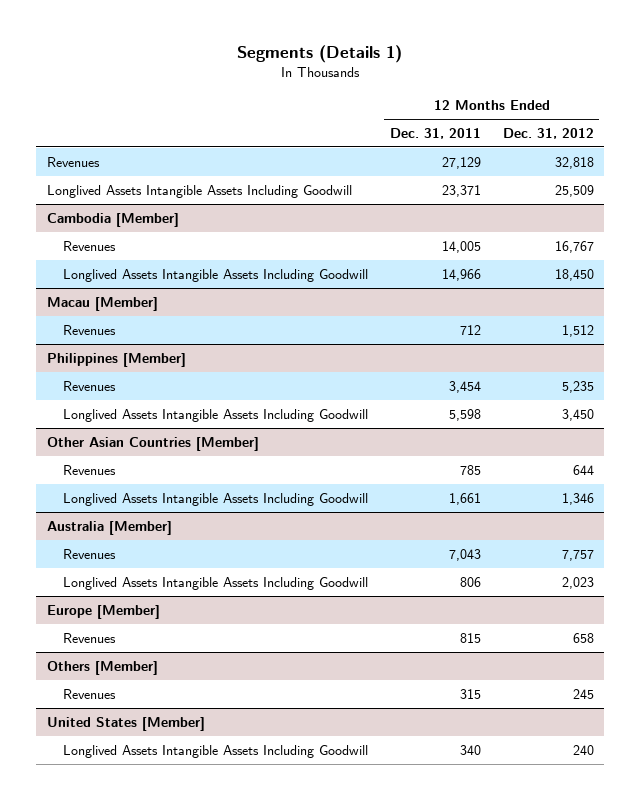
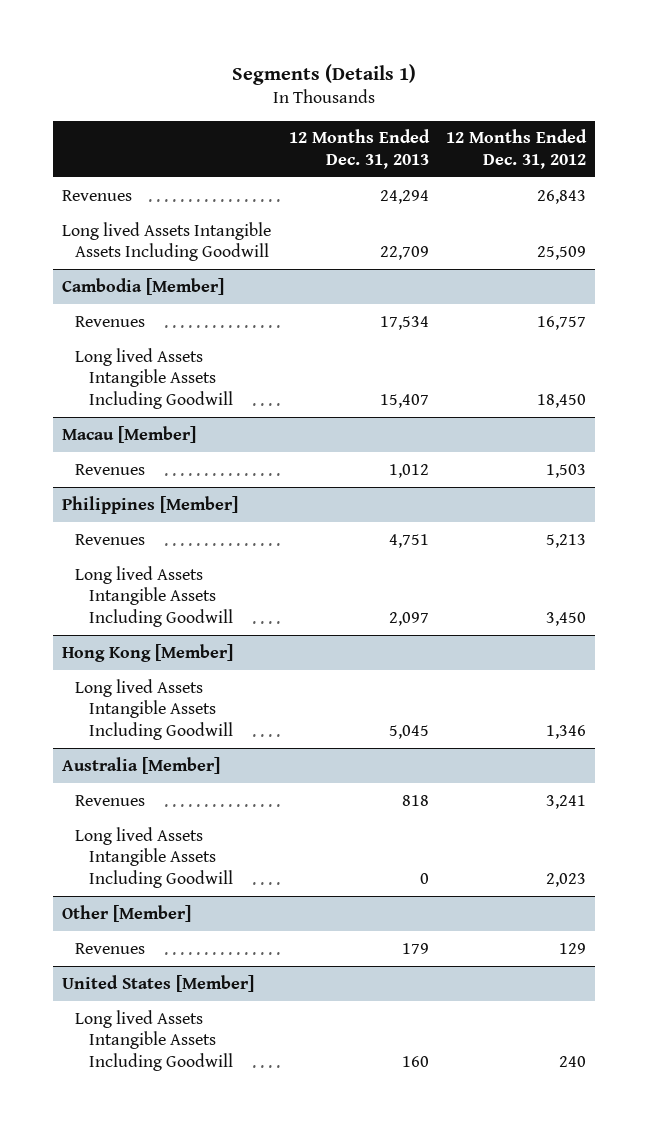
- | 12 Months Ended Dec. 31, 2011 | 12 Months Ended Dec. 31, 2012
+ | 12 Months Ended Dec. 31, 2013 | 12 Months Ended Dec. 31, 2012
- Revenues | 27,129 | 32,818
- Longlived Assets Intangible Assets Including Goodwill | 23,371 | 25,509
+ Revenues | 24,294 | 26,843
+ Long lived Assets Intangible Assets Including Goodwill | 22,709 | 25,509
@ Cambodia [Member]
- Revenues | 14,005 | 16,767
- Longlived Assets Intangible Assets Including Goodwill | 14,966 | 18,450
+ Revenues | 17,534 | 16,757
+ Long lived Assets Intangible Assets Including Goodwill | 15,407 | 18,450
@ Macau [Member]
- Revenues | 712 | 1,512
+ Revenues | 1,012 | 1,503
@ Philippines [Member]
- Revenues | 3,454 | 5,235
- Longlived Assets Intangible Assets Including Goodwill | 5,598 | 3,450
- Other Asian Countries [Member]
- Revenues | 785 | 644
- Longlived Assets Intangible Assets Including Goodwill | 1,661 | 1,346
@ Philippines [Member]
+ Revenues | 4,751 | 5,213
+ Long lived Assets Intangible Assets Including Goodwill | 2,097 | 3,450
+ Hong Kong [Member]
+ Long lived Assets Intangible Assets Including Goodwill | 5,045 | 1,346
@ Australia [Member]
- Revenues | 7,043 | 7,757
- Longlived Assets Intangible Assets Including Goodwill | 806 | 2,023
- Europe [Member]
- Revenues | 815 | 658
- Others [Member]
- Revenues | 315 | 245
@ Australia [Member]
+ Revenues | 818 | 3,241
+ Long lived Assets Intangible Assets Including Goodwill | 0 | 2,023
+ Other [Member]
+ Revenues | 179 | 129
@ United States [Member]
- Longlived Assets Intangible Assets Including Goodwill | 340 | 240
+ Long lived Assets Intangible Assets Including Goodwill | 160 | 240

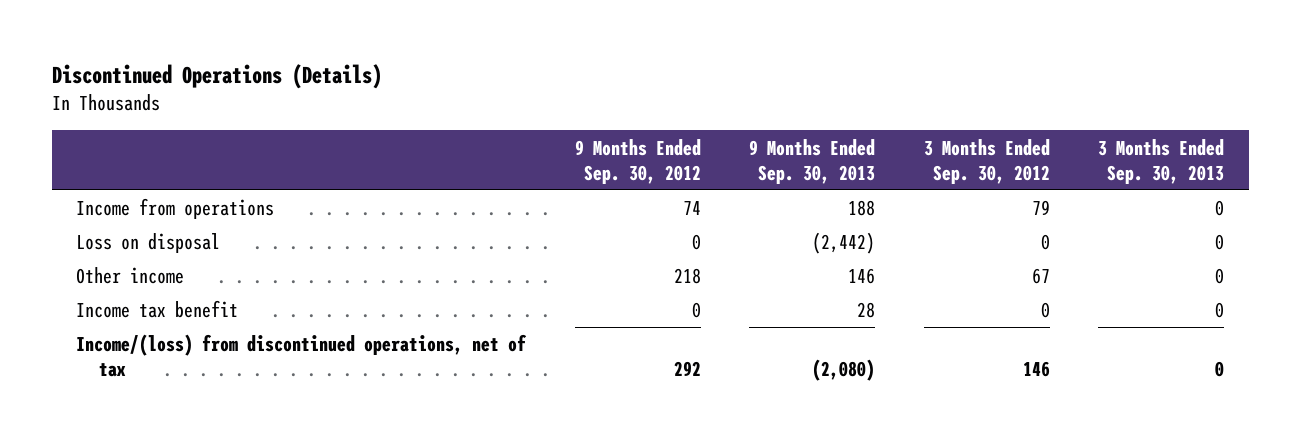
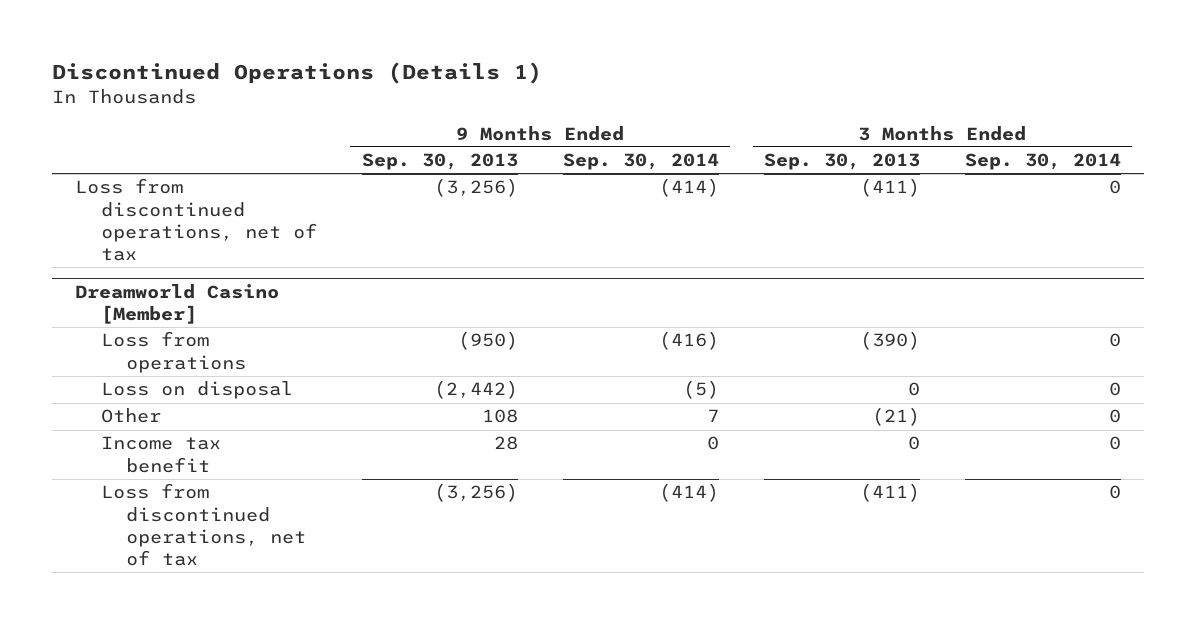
- Discontinued Operations (Details)
+ Discontinued Operations (Details 1)
- | 9 Months Ended Sep. 30, 2012 | 9 Months Ended Sep. 30, 2013 | 3 Months Ended Sep. 30, 2012 | 3 Months Ended Sep. 30, 2013
+ | 9 Months Ended Sep. 30, 2013 | 9 Months Ended Sep. 30, 2014 | 3 Months Ended Sep. 30, 2013 | 3 Months Ended Sep. 30, 2014
- Income from operations | 74 | 188 | 79 | 0
+ Loss from discontinued operations, net of tax | (3,256) | (414) | (411) | 0
+ Dreamworld Casino [Member]
+ Loss from operations | (950) | (416) | (390) | 0
- Other income | 218 | 146 | 67 | 0
+ Other | 108 | 7 | (21) | 0
- Income/(loss) from discontinued operations, net of tax | 292 | (2,080) | 146 | 0
+ Loss from discontinued operations, net of tax | (3,256) | (414) | (411) | 0

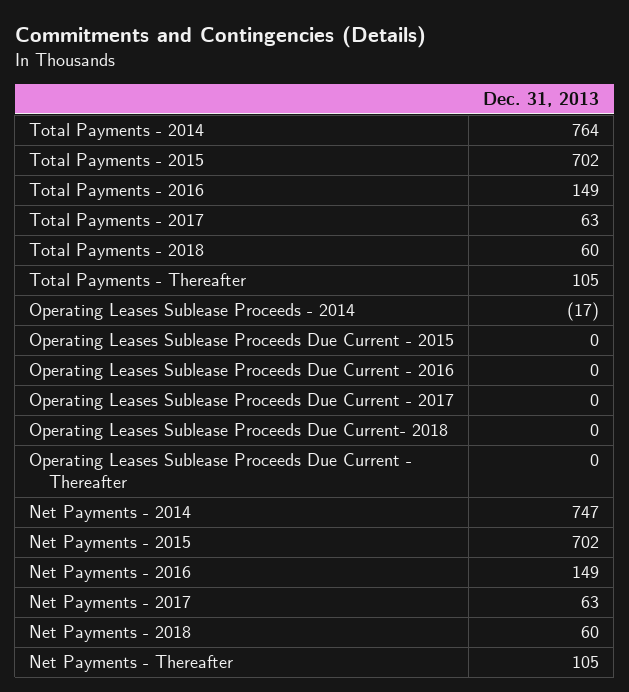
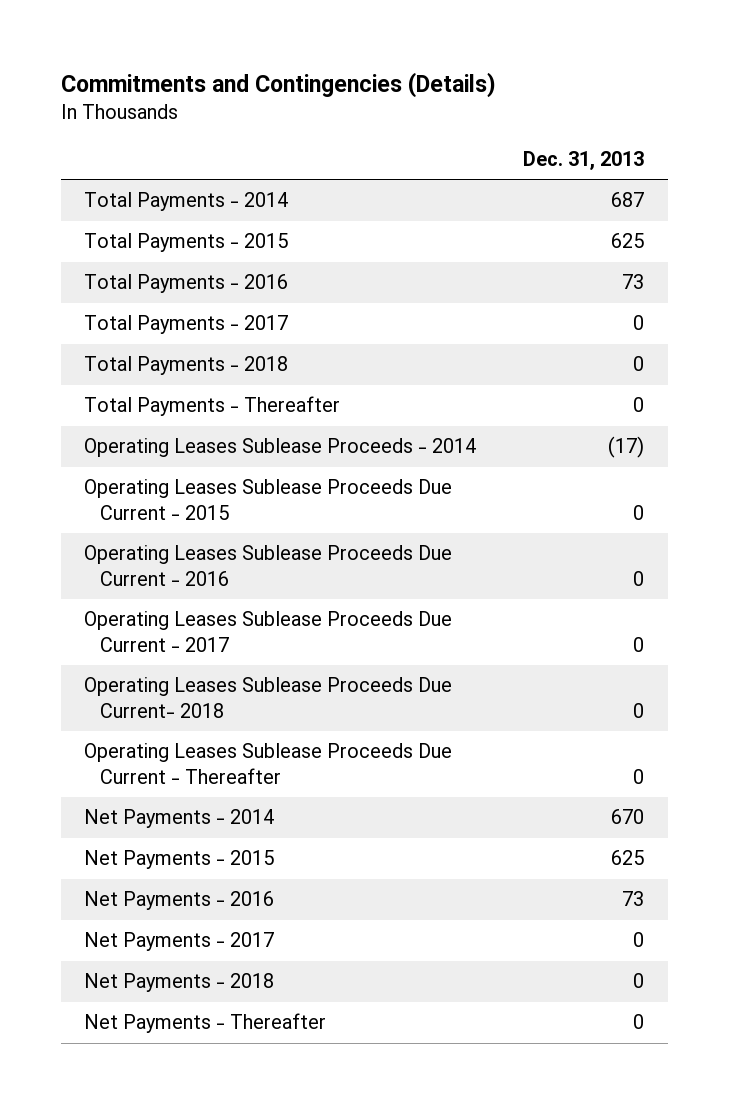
- Total Payments - 2014 | 764
- Total Payments - 2015 | 702
- Total Payments - 2016 | 149
- Total Payments - 2017 | 63
- Total Payments - 2018 | 60
- Total Payments - Thereafter | 105
+ Total Payments - 2014 | 687
+ Total Payments - 2015 | 625
+ Total Payments - 2016 | 73
+ Total Payments - 2017 | 0
+ Total Payments - 2018 | 0
+ Total Payments - Thereafter | 0
- Net Payments - 2014 | 747
- Net Payments - 2015 | 702
- Net Payments - 2016 | 149
- Net Payments - 2017 | 63
- Net Payments - 2018 | 60
- Net Payments - Thereafter | 105
+ Net Payments - 2014 | 670
+ Net Payments - 2015 | 625
+ Net Payments - 2016 | 73
+ Net Payments - 2017 | 0
+ Net Payments - 2018 | 0
+ Net Payments - Thereafter | 0

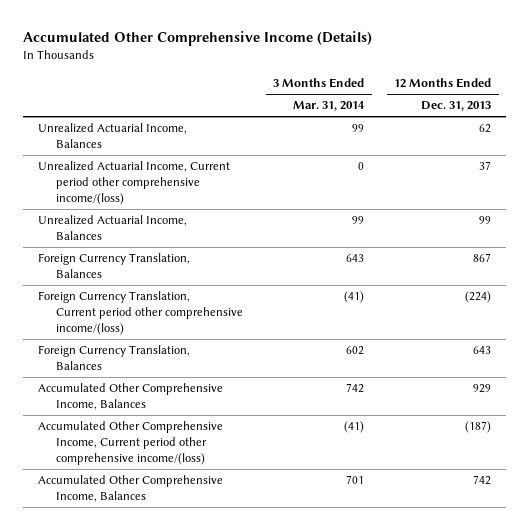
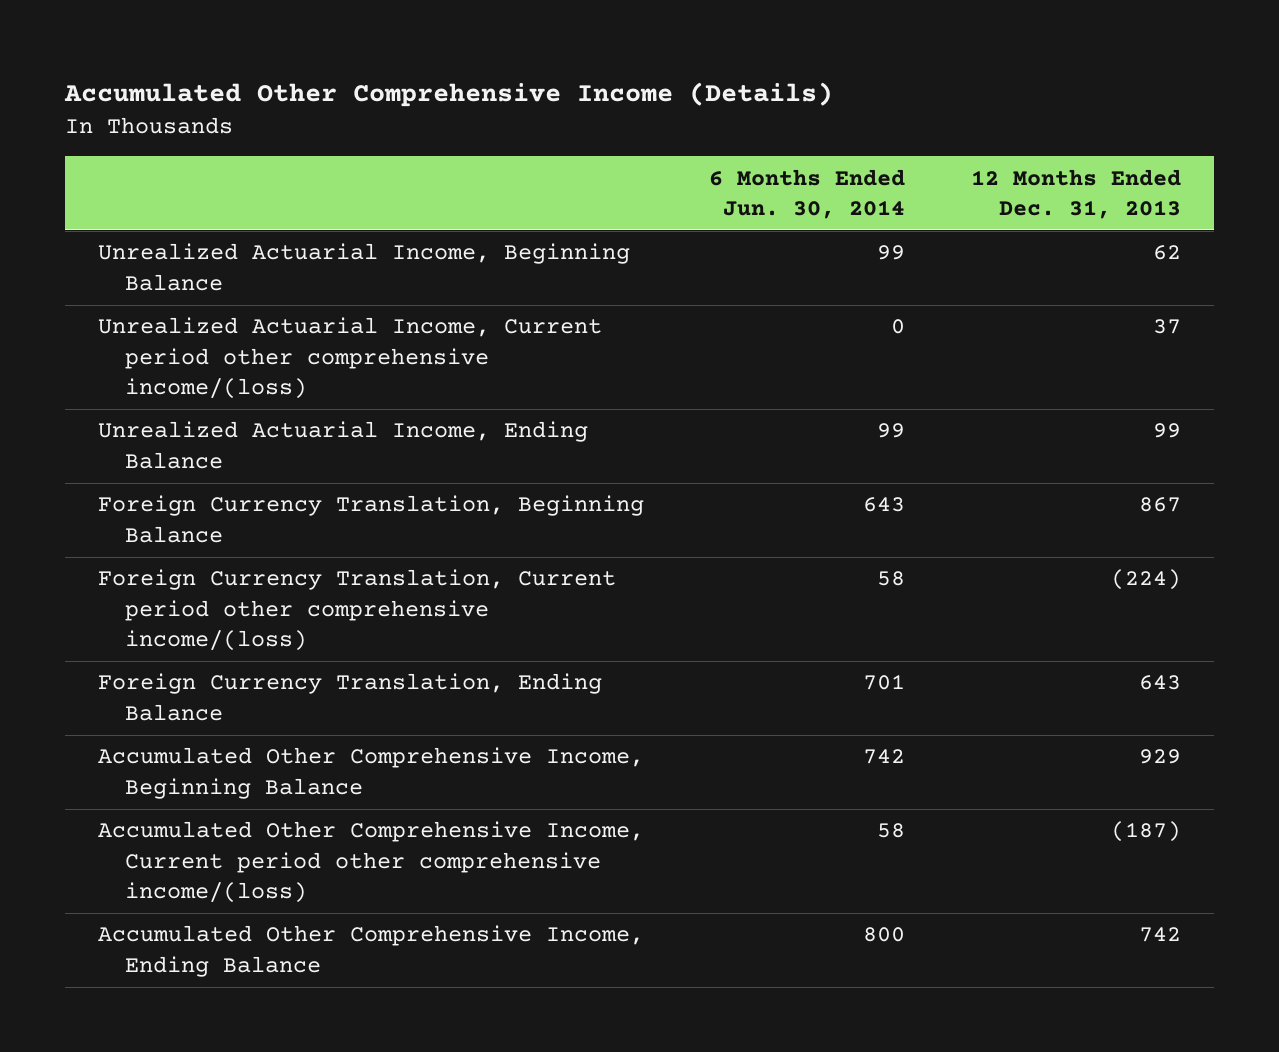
- | 3 Months Ended Mar. 31, 2014 | 12 Months Ended Dec. 31, 2013
+ | 6 Months Ended Jun. 30, 2014 | 12 Months Ended Dec. 31, 2013
- Unrealized Actuarial Income, Balances | 99 | 62
+ Unrealized Actuarial Income, Beginning Balance | 99 | 62
- Unrealized Actuarial Income, Balances | 99 | 99
- Foreign Currency Translation, Balances | 643 | 867
+ Unrealized Actuarial Income, Ending Balance | 99 | 99
+ Foreign Currency Translation, Beginning Balance | 643 | 867
- Foreign Currency Translation, Balances | 602 | 643
- Accumulated Other Comprehensive Income, Balances | 742 | 929
+ Foreign Currency Translation, Ending Balance | 701 | 643
+ Accumulated Other Comprehensive Income, Beginning Balance | 742 | 929
- Accumulated Other Comprehensive Income, Balances | 701 | 742
+ Accumulated Other Comprehensive Income, Ending Balance | 800 | 742

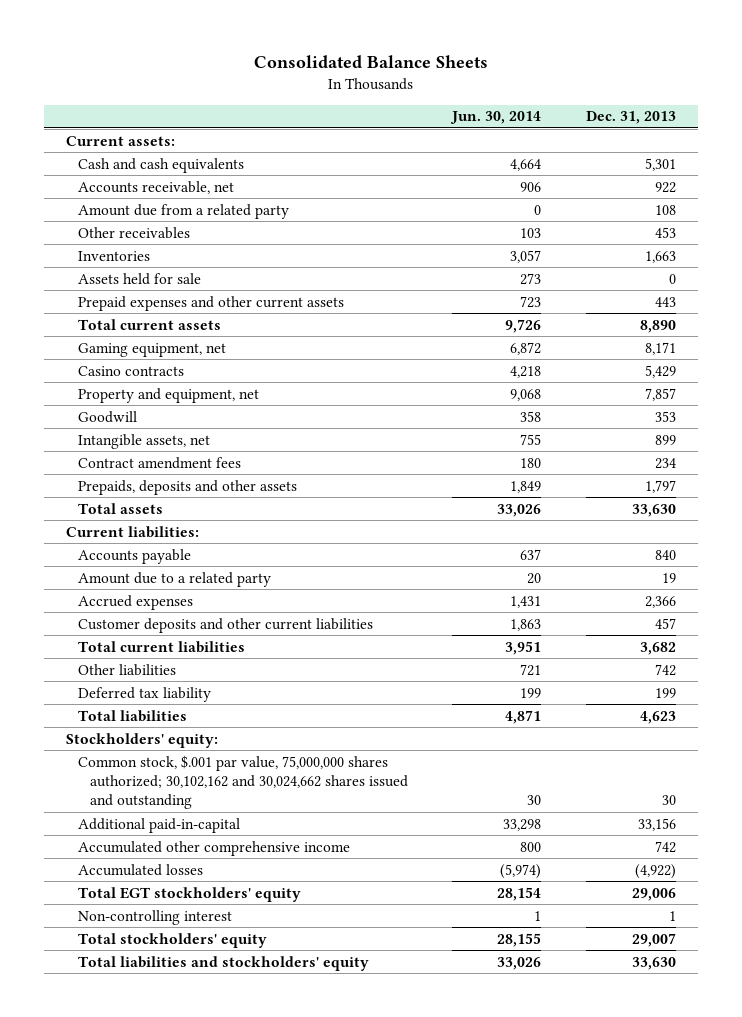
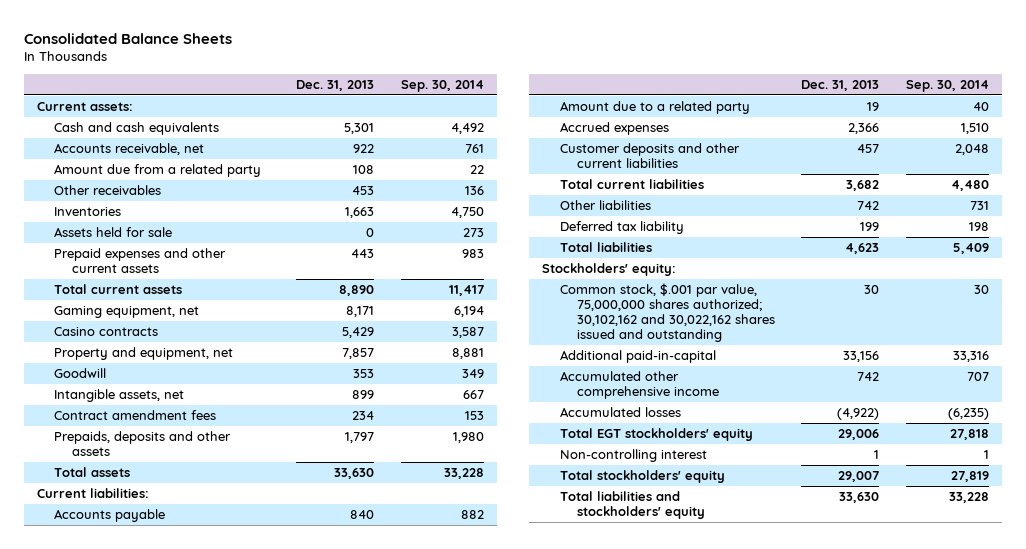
- | Jun. 30, 2014 | Dec. 31, 2013
+ | Dec. 31, 2013 | Sep. 30, 2014
- Common stock, $.001 par value, 75,000,000 shares authorized; 30,102,162 and 30,024,662 shares issued and outstanding | 30 | 30
+ Common stock, $.001 par value, 75,000,000 shares authorized; 30,102,162 and 30,022,162 shares issued and outstanding | 30 | 30

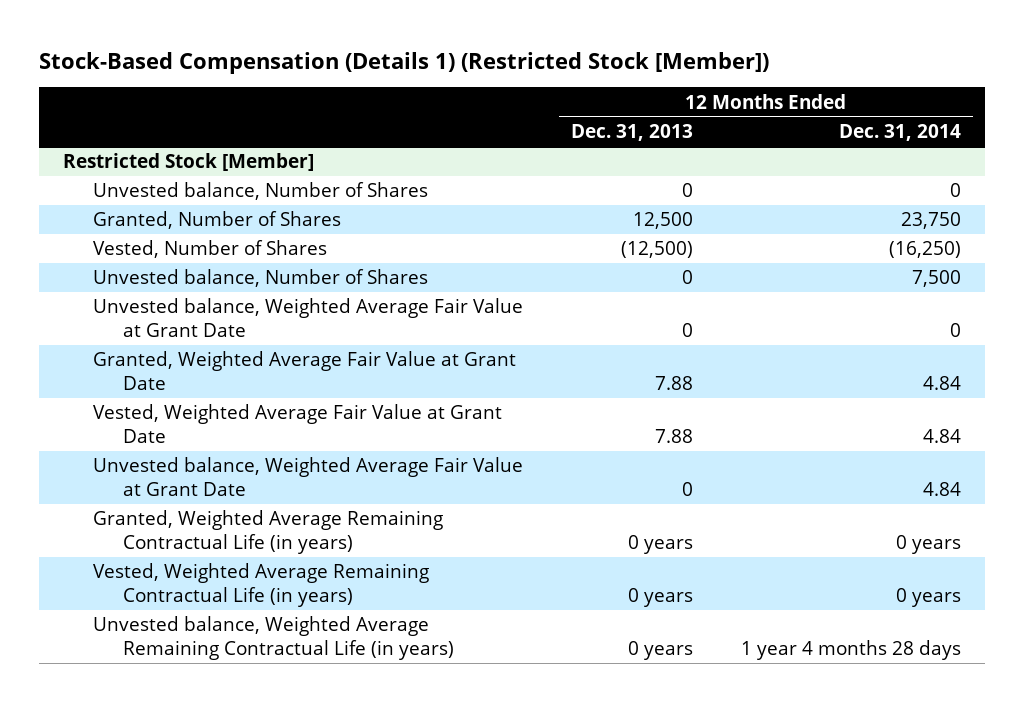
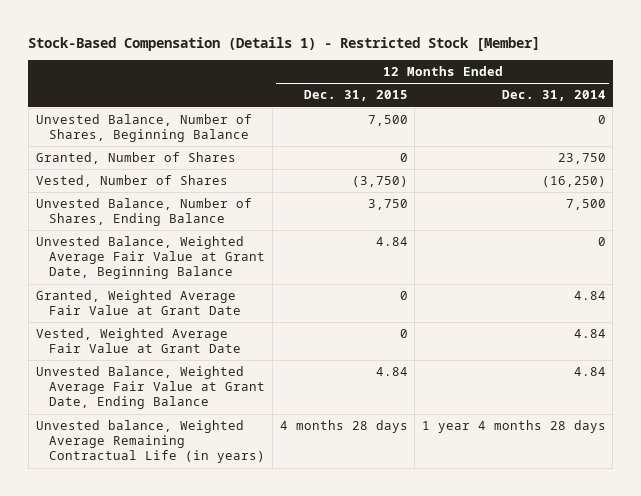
- Stock-Based Compensation (Details 1) (Restricted Stock [Member])
+ Stock-Based Compensation (Details 1) - Restricted Stock [Member]
- | 12 Months Ended Dec. 31, 2013 | 12 Months Ended Dec. 31, 2014
+ | 12 Months Ended Dec. 31, 2015 | 12 Months Ended Dec. 31, 2014
- Restricted Stock [Member]
- Unvested balance, Number of Shares | 0 | 0
+ Unvested Balance, Number of Shares, Beginning Balance | 7,500 | 0
- Unvested balance, Number of Shares | 0 | 7,500
- Unvested balance, Weighted Average Fair Value at Grant Date | 0 | 0
+ Unvested Balance, Number of Shares, Ending Balance | 3,750 | 7,500
+ Unvested Balance, Weighted Average Fair Value at Grant Date, Beginning Balance | 4.84 | 0
- Unvested balance, Weighted Average Fair Value at Grant Date | 0 | 4.84
- Granted, Weighted Average Remaining Contractual Life (in years) | 0 years | 0 years
- Vested, Weighted Average Remaining Contractual Life (in years) | 0 years | 0 years
+ Unvested Balance, Weighted Average Fair Value at Grant Date, Ending Balance | 4.84 | 4.84

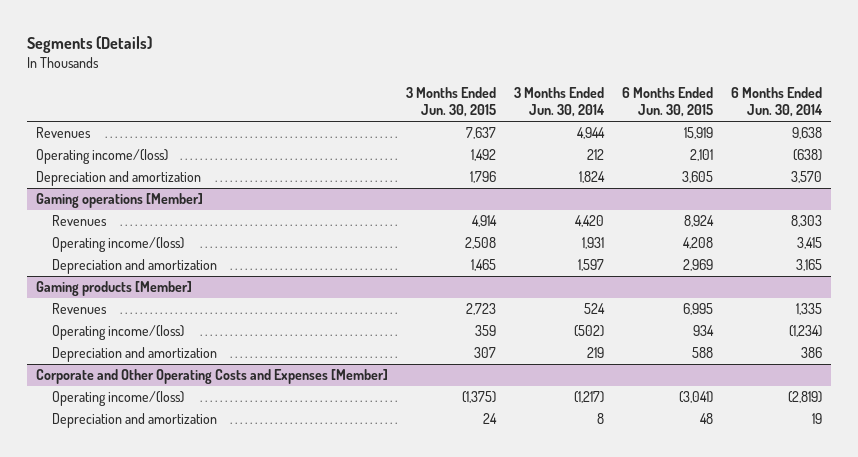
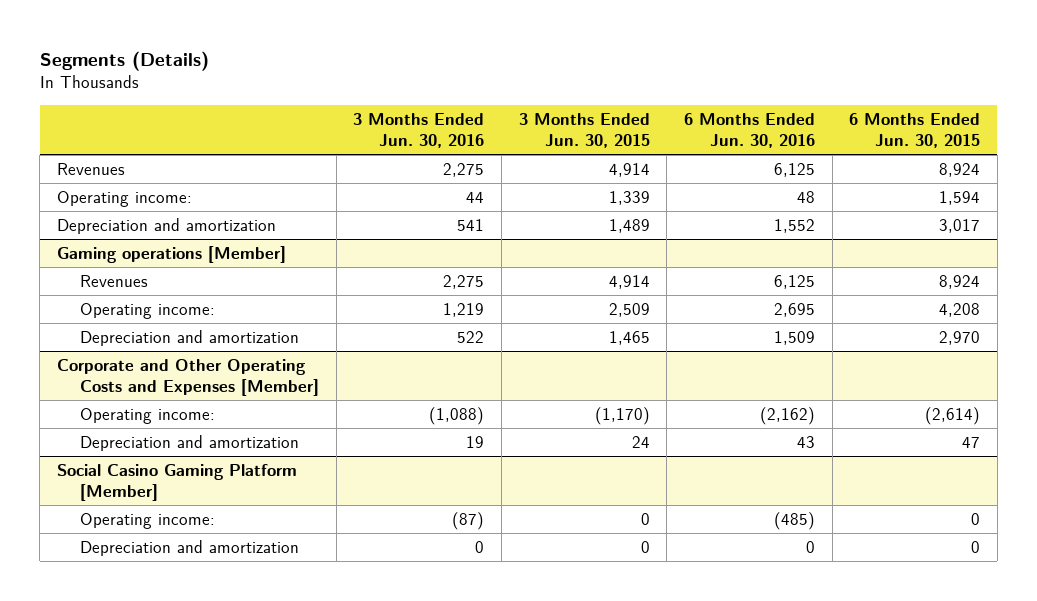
- | 3 Months Ended Jun. 30, 2015 | 3 Months Ended Jun. 30, 2014 | 6 Months Ended Jun. 30, 2015 | 6 Months Ended Jun. 30, 2014
+ | 3 Months Ended Jun. 30, 2016 | 3 Months Ended Jun. 30, 2015 | 6 Months Ended Jun. 30, 2016 | 6 Months Ended Jun. 30, 2015
- Revenues | 7,637 | 4,944 | 15,919 | 9,638
- Operating income/(loss) | 1,492 | 212 | 2,101 | (638)
- Depreciation and amortization | 1,796 | 1,824 | 3,605 | 3,570
+ Revenues | 2,275 | 4,914 | 6,125 | 8,924
+ Operating income: | 44 | 1,339 | 48 | 1,594
+ Depreciation and amortization | 541 | 1,489 | 1,552 | 3,017
@ Gaming operations [Member]
- Operating income/(loss) | 2,508 | 1,931 | 4,208 | 3,415
- Depreciation and amortization | 1,465 | 1,597 | 2,969 | 3,165
- Gaming products [Member]
- Revenues | 2,723 | 524 | 6,995 | 1,335
- Operating income/(loss) | 359 | (502) | 934 | (1,234)
- Depreciation and amortization | 307 | 219 | 588 | 386
@ Gaming operations [Member]
+ Operating income: | 1,219 | 2,509 | 2,695 | 4,208
+ Depreciation and amortization | 522 | 1,465 | 1,509 | 2,970
@ Corporate and Other Operating Costs and Expenses [Member]
- Operating income/(loss) | (1,375) | (1,217) | (3,041) | (2,819)
- Depreciation and amortization | 24 | 8 | 48 | 19
+ Operating income: | (1,088) | (1,170) | (2,162) | (2,614)
+ Depreciation and amortization | 19 | 24 | 43 | 47
+ Social Casino Gaming Platform [Member]
+ Operating income: | (87) | 0 | (485) | 0
+ Depreciation and amortization | 0 | 0 | 0 | 0

